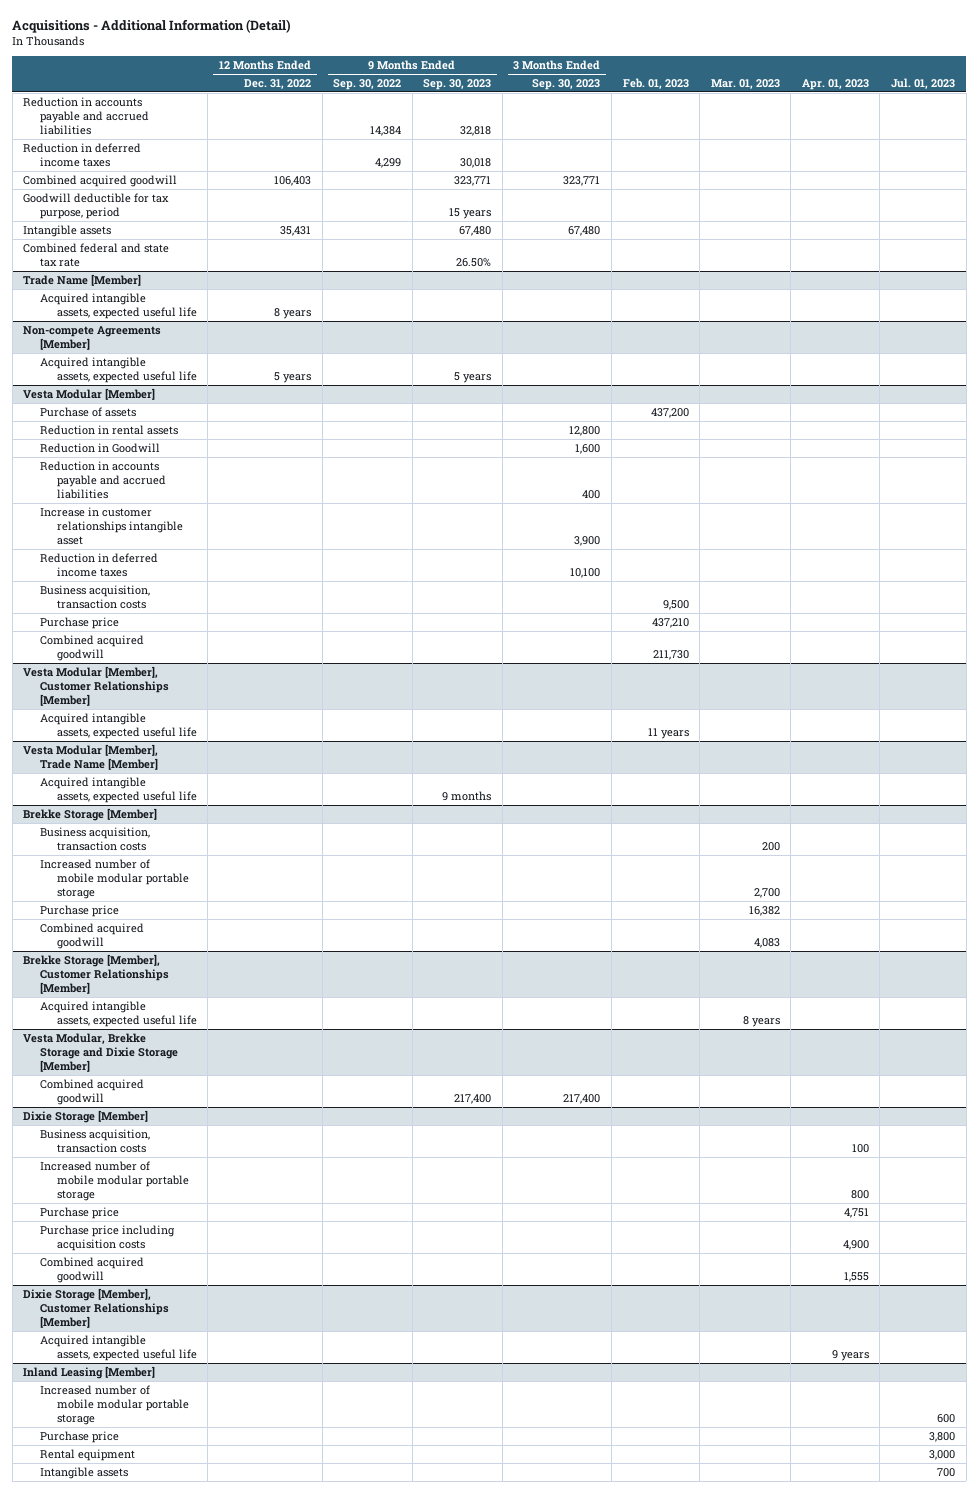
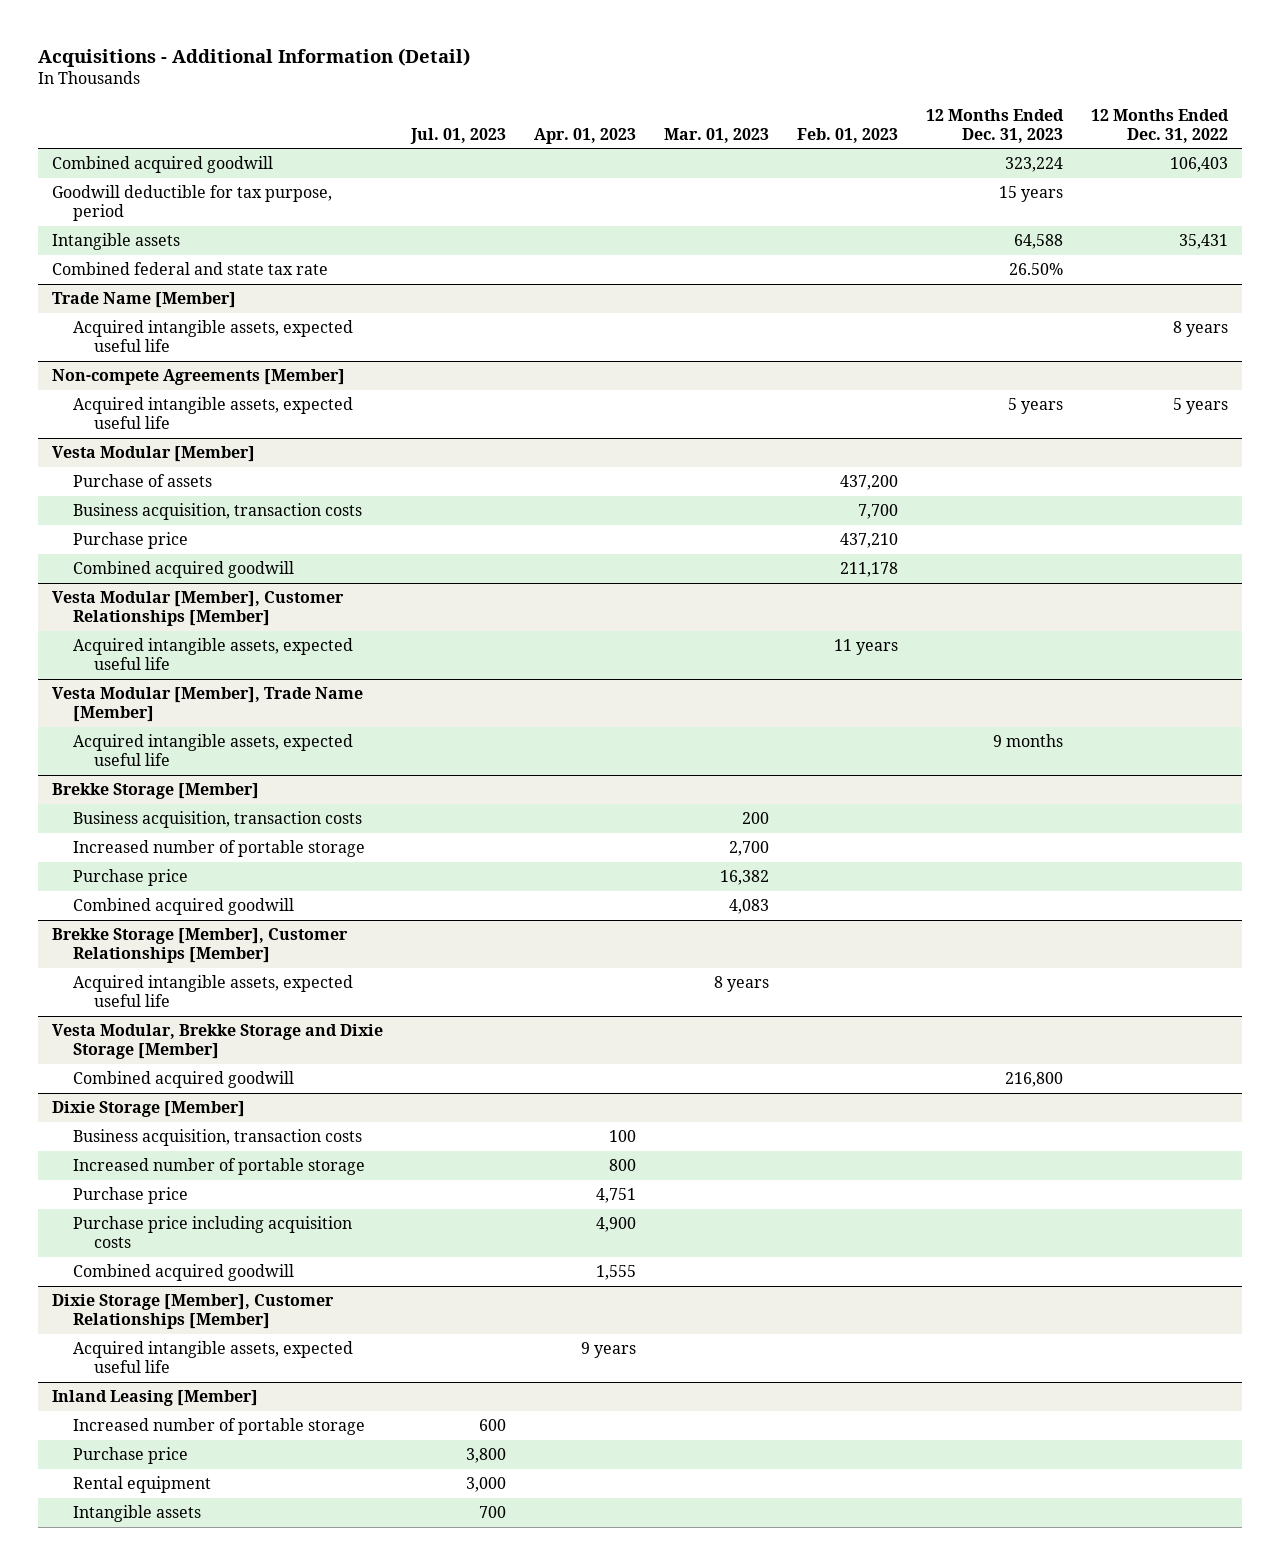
- | 12 Months Ended Dec. 31, 2022 | 9 Months Ended Sep. 30, 2022 | 9 Months Ended Sep. 30, 2023 | 3 Months Ended Sep. 30, 2023 | Feb. 01, 2023 | Mar. 01, 2023 | Apr. 01, 2023 | Jul. 01, 2023
+ | Jul. 01, 2023 | Apr. 01, 2023 | Mar. 01, 2023 | Feb. 01, 2023 | 12 Months Ended Dec. 31, 2023 | 12 Months Ended Dec. 31, 2022
- Reduction in accounts payable and accrued liabilities | | 14,384 | 32,818 | | | | |
- Reduction in deferred income taxes | | 4,299 | 30,018 | | | | |
@ Vesta Modular [Member]
- Reduction in rental assets | | | | 12,800 | | | |
- Reduction in Goodwill | | | | 1,600 | | | |
- Reduction in accounts payable and accrued liabilities | | | | 400 | | | |
- Increase in customer relationships intangible asset | | | | 3,900 | | | |
- Reduction in deferred income taxes | | | | 10,100 | | | |
- Business acquisition, transaction costs | | | | | 9,500 | | |
+ Business acquisition, transaction costs | | | | 7,700 | |
- Combined acquired goodwill | | | | | 211,730 | | |
+ Combined acquired goodwill | | | | 211,178 | |
@ Brekke Storage [Member]
- Increased number of mobile modular portable storage | | | | | | 2,700 | |
+ Increased number of portable storage | | | 2,700 | | |
@ Dixie Storage [Member]
- Increased number of mobile modular portable storage | | | | | | | 800 |
+ Increased number of portable storage | | 800 | | | |
@ Inland Leasing [Member]
- Increased number of mobile modular portable storage | | | | | | | | 600
+ Increased number of portable storage | 600 | | | | |

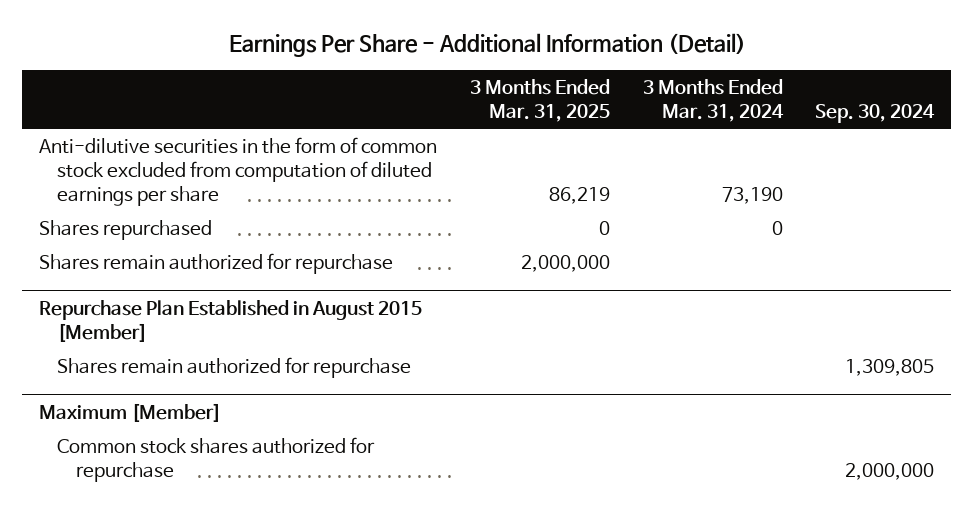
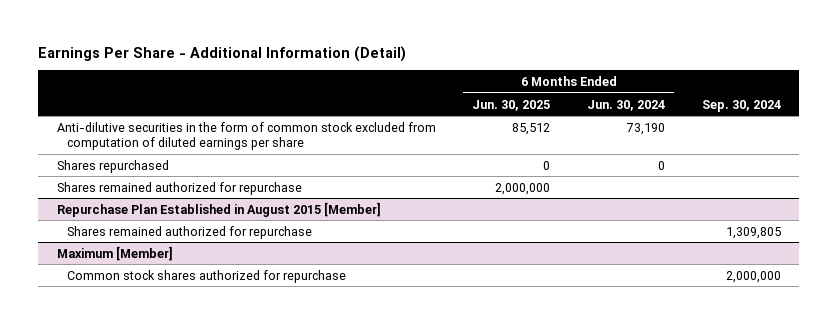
- | 3 Months Ended Mar. 31, 2025 | 3 Months Ended Mar. 31, 2024 | Sep. 30, 2024
+ | 6 Months Ended Jun. 30, 2025 | 6 Months Ended Jun. 30, 2024 | Sep. 30, 2024
- Shares remain authorized for repurchase | 2,000,000 | |
+ Shares remained authorized for repurchase | 2,000,000 | |
@ Repurchase Plan Established in August 2015 [Member]
- Shares remain authorized for repurchase | | | 1,309,805
+ Shares remained authorized for repurchase | | | 1,309,805

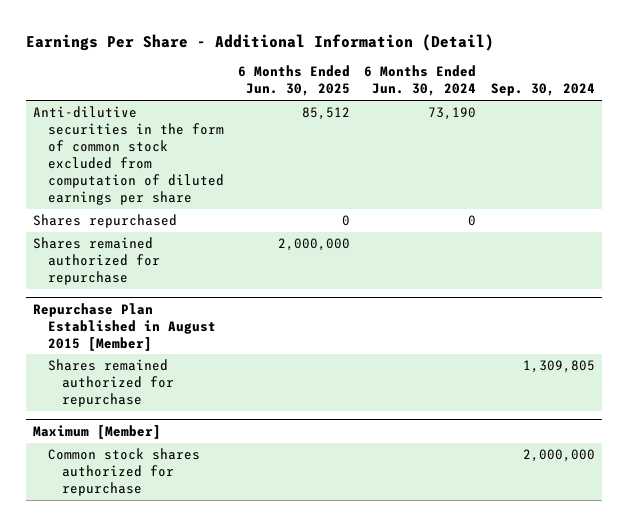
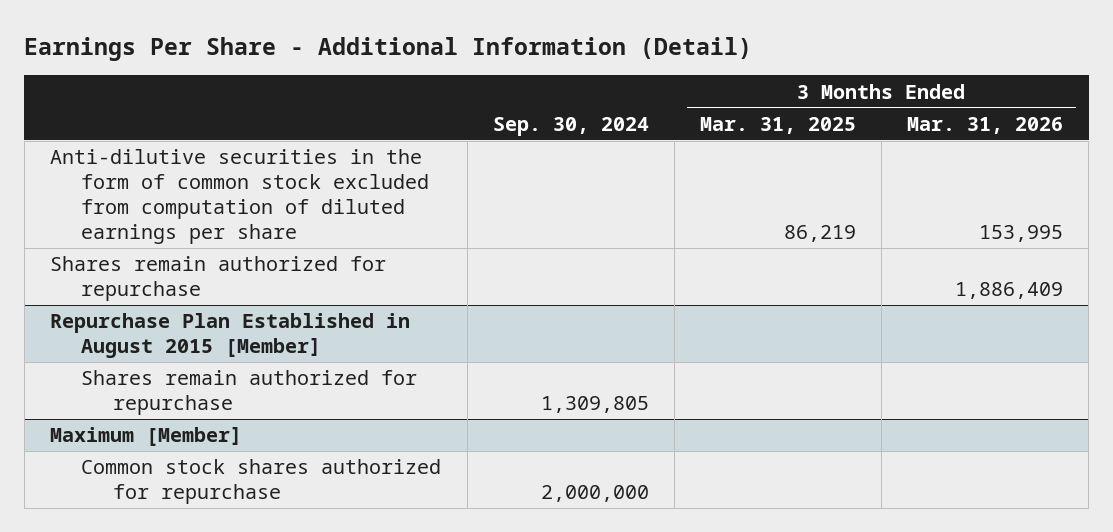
- | 6 Months Ended Jun. 30, 2025 | 6 Months Ended Jun. 30, 2024 | Sep. 30, 2024
+ | Sep. 30, 2024 | 3 Months Ended Mar. 31, 2025 | 3 Months Ended Mar. 31, 2026
- Shares repurchased | 0 | 0 |
- Shares remained authorized for repurchase | 2,000,000 | |
+ Shares remain authorized for repurchase | | | 1,886,409
@ Repurchase Plan Established in August 2015 [Member]
- Shares remained authorized for repurchase | | | 1,309,805
+ Shares remain authorized for repurchase | 1,309,805 | |

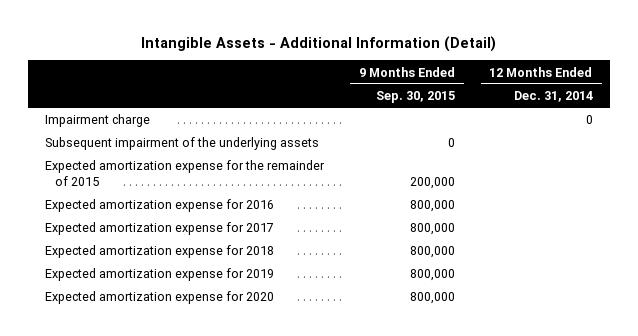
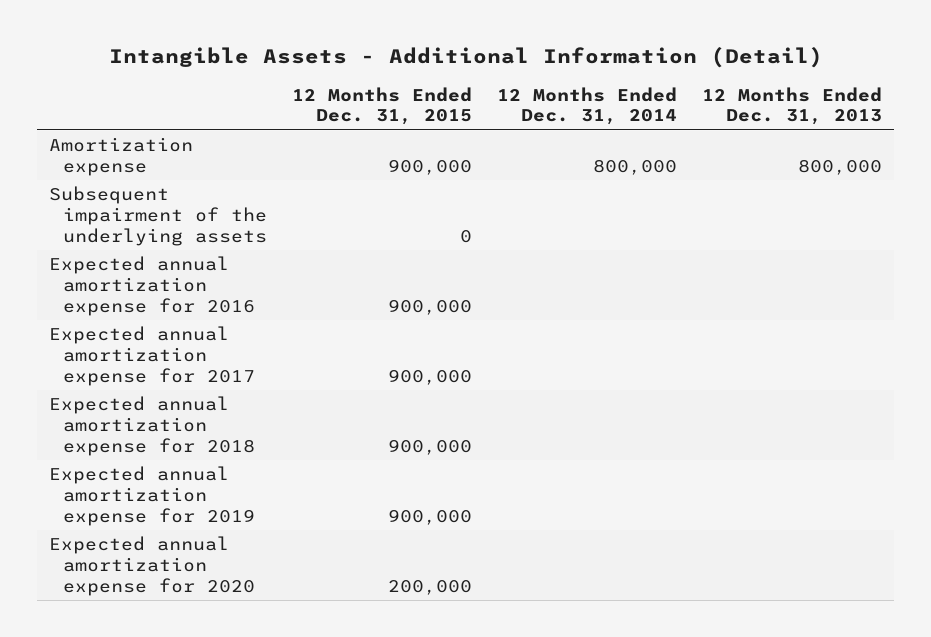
- | 9 Months Ended Sep. 30, 2015 | 12 Months Ended Dec. 31, 2014
+ | 12 Months Ended Dec. 31, 2015 | 12 Months Ended Dec. 31, 2014 | 12 Months Ended Dec. 31, 2013
- Impairment charge | | 0
+ Amortization expense | 900,000 | 800,000 | 800,000
- Expected amortization expense for the remainder of 2015 | 200,000 |
- Expected amortization expense for 2016 | 800,000 |
- Expected amortization expense for 2017 | 800,000 |
- Expected amortization expense for 2018 | 800,000 |
- Expected amortization expense for 2019 | 800,000 |
- Expected amortization expense for 2020 | 800,000 |
+ Expected annual amortization expense for 2016 | 900,000 | |
+ Expected annual amortization expense for 2017 | 900,000 | |
+ Expected annual amortization expense for 2018 | 900,000 | |
+ Expected annual amortization expense for 2019 | 900,000 | |
+ Expected annual amortization expense for 2020 | 200,000 | |

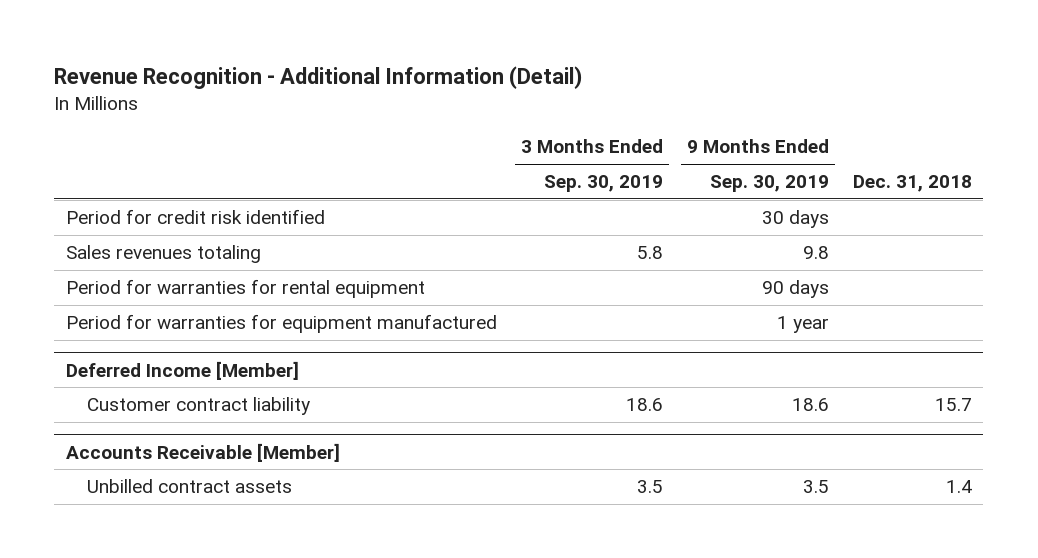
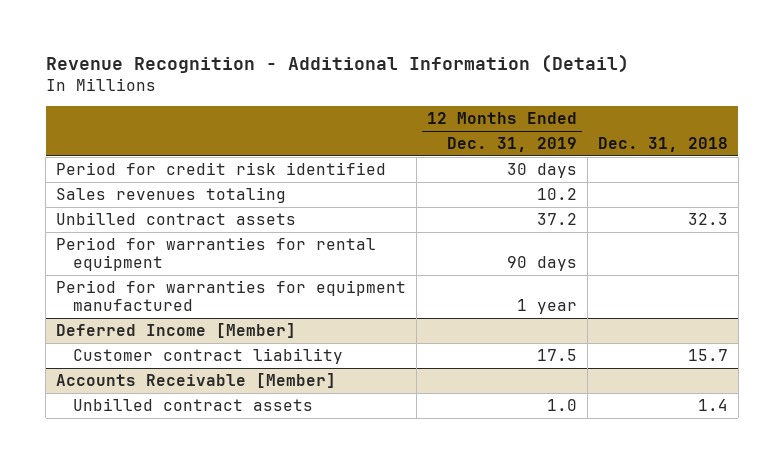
- | 3 Months Ended Sep. 30, 2019 | 9 Months Ended Sep. 30, 2019 | Dec. 31, 2018
+ | 12 Months Ended Dec. 31, 2019 | Dec. 31, 2018
+ Unbilled contract assets | 37.2 | 32.3

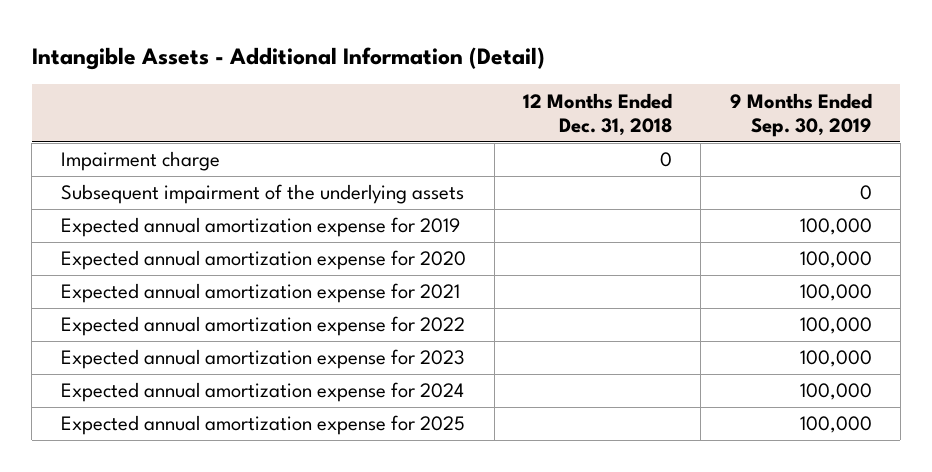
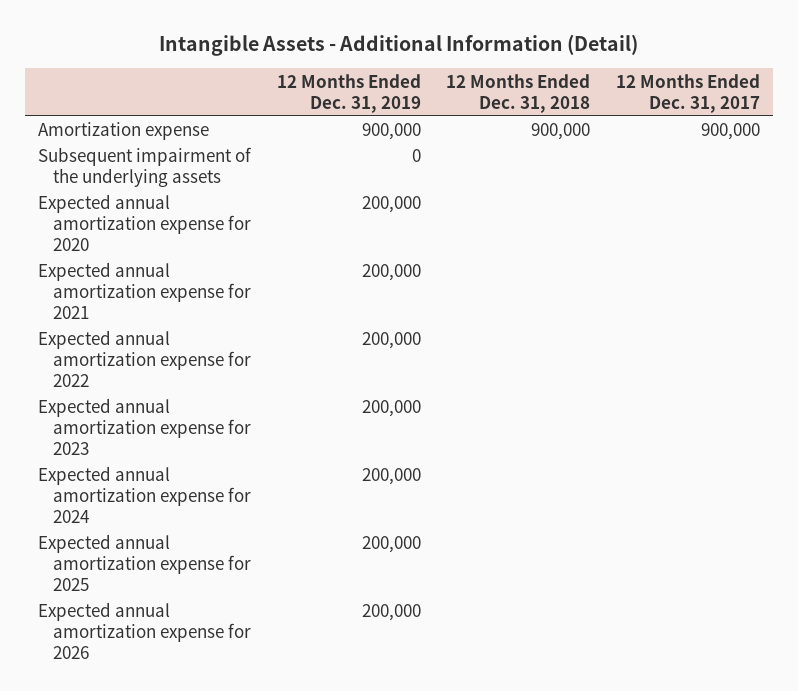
- | 12 Months Ended Dec. 31, 2018 | 9 Months Ended Sep. 30, 2019
+ | 12 Months Ended Dec. 31, 2019 | 12 Months Ended Dec. 31, 2018 | 12 Months Ended Dec. 31, 2017
- Impairment charge | 0 |
+ Amortization expense | 900,000 | 900,000 | 900,000
- Expected annual amortization expense for 2019 | | 100,000
+ Expected annual amortization expense for 2026 | 200,000 | |

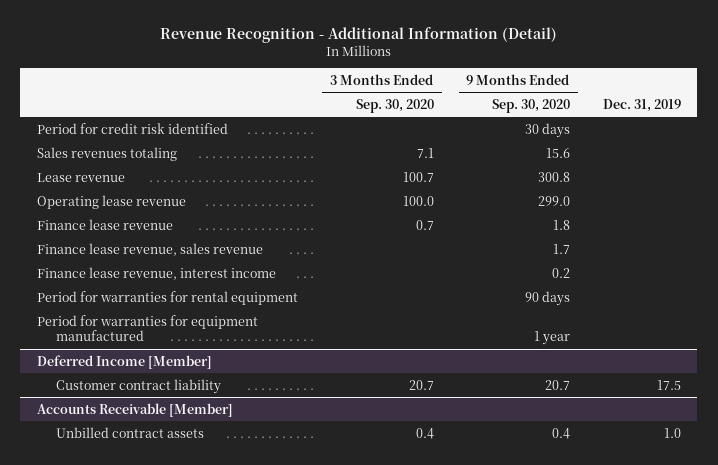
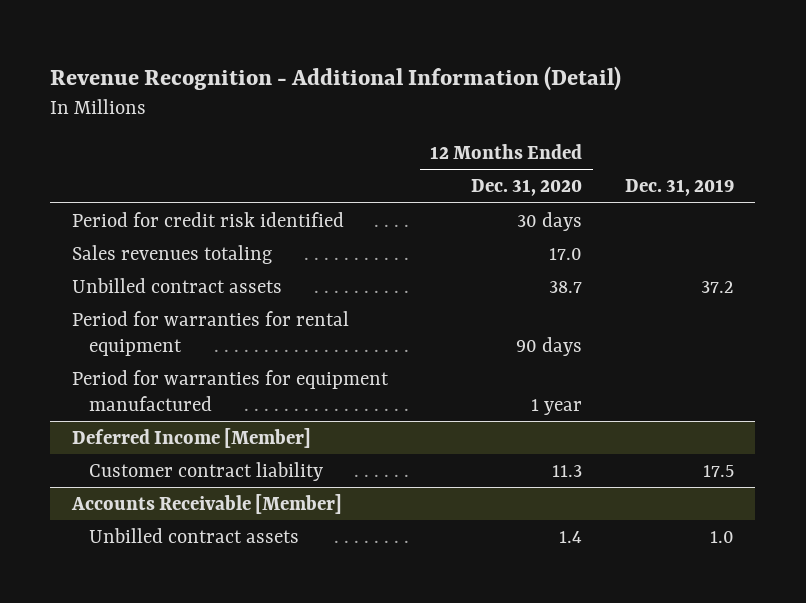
- | 3 Months Ended Sep. 30, 2020 | 9 Months Ended Sep. 30, 2020 | Dec. 31, 2019
+ | 12 Months Ended Dec. 31, 2020 | Dec. 31, 2019
- Lease revenue | 100.7 | 300.8 |
- Operating lease revenue | 100.0 | 299.0 |
- Finance lease revenue | 0.7 | 1.8 |
- Finance lease revenue, sales revenue | | 1.7 |
- Finance lease revenue, interest income | | 0.2 |
+ Unbilled contract assets | 38.7 | 37.2

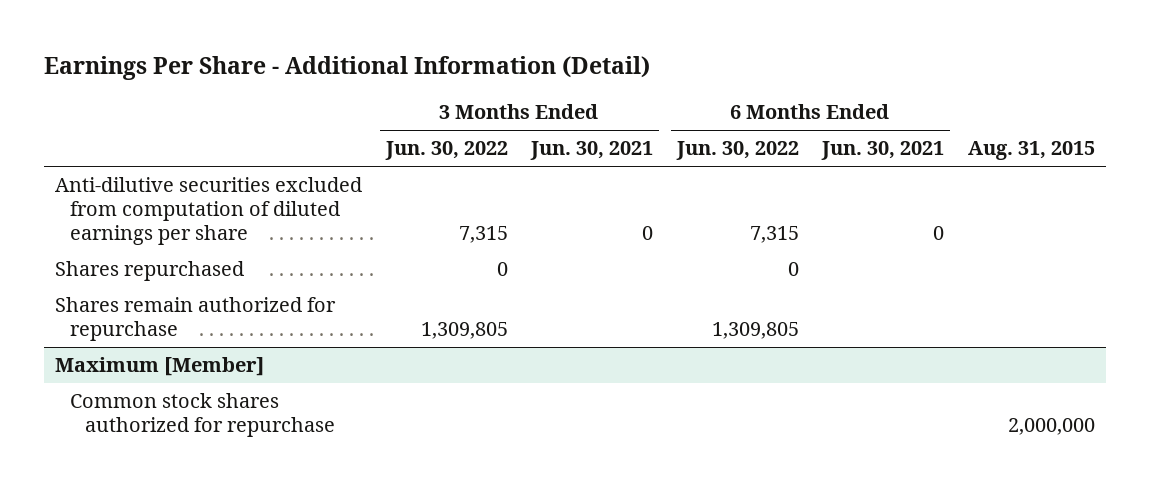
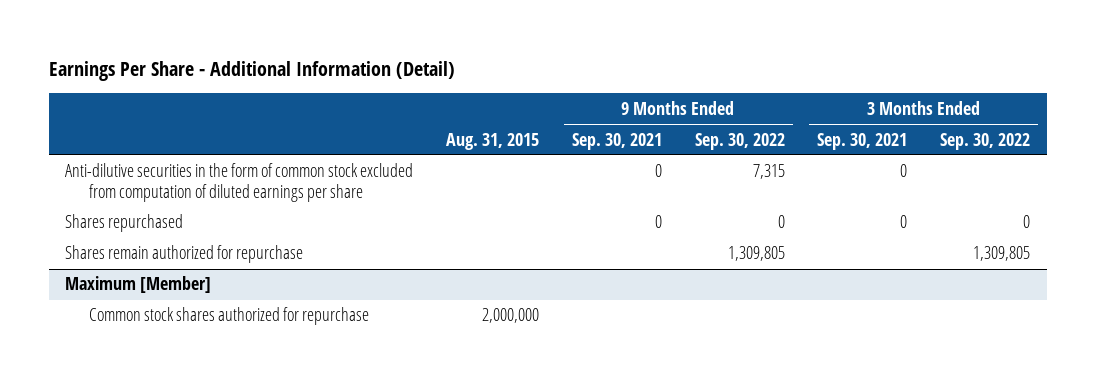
- | 3 Months Ended Jun. 30, 2022 | 3 Months Ended Jun. 30, 2021 | 6 Months Ended Jun. 30, 2022 | 6 Months Ended Jun. 30, 2021 | Aug. 31, 2015
+ | Aug. 31, 2015 | 9 Months Ended Sep. 30, 2021 | 9 Months Ended Sep. 30, 2022 | 3 Months Ended Sep. 30, 2021 | 3 Months Ended Sep. 30, 2022
- Anti-dilutive securities excluded from computation of diluted earnings per share | 7,315 | 0 | 7,315 | 0 |
+ Anti-dilutive securities in the form of common stock excluded from computation of diluted earnings per share | | 0 | 7,315 | 0 |

